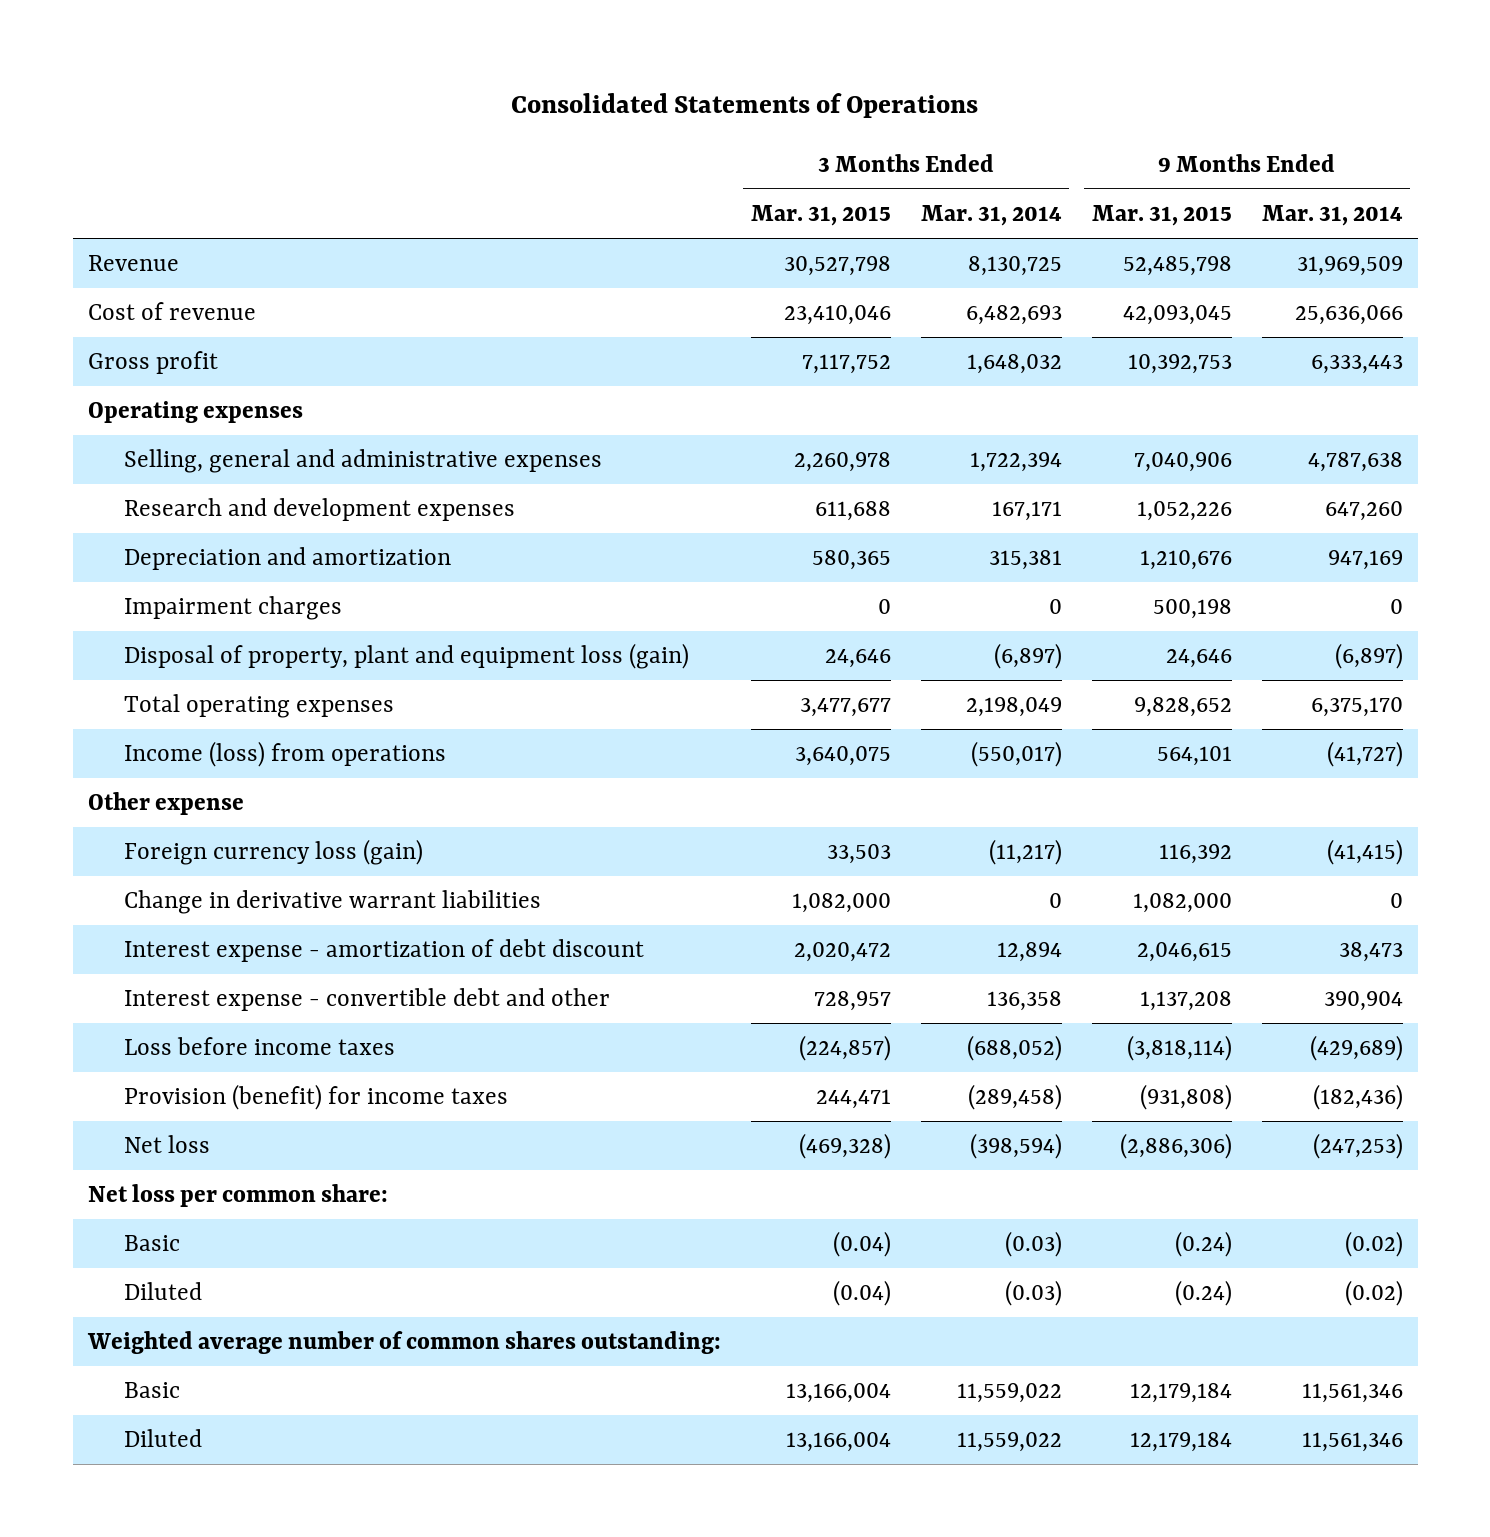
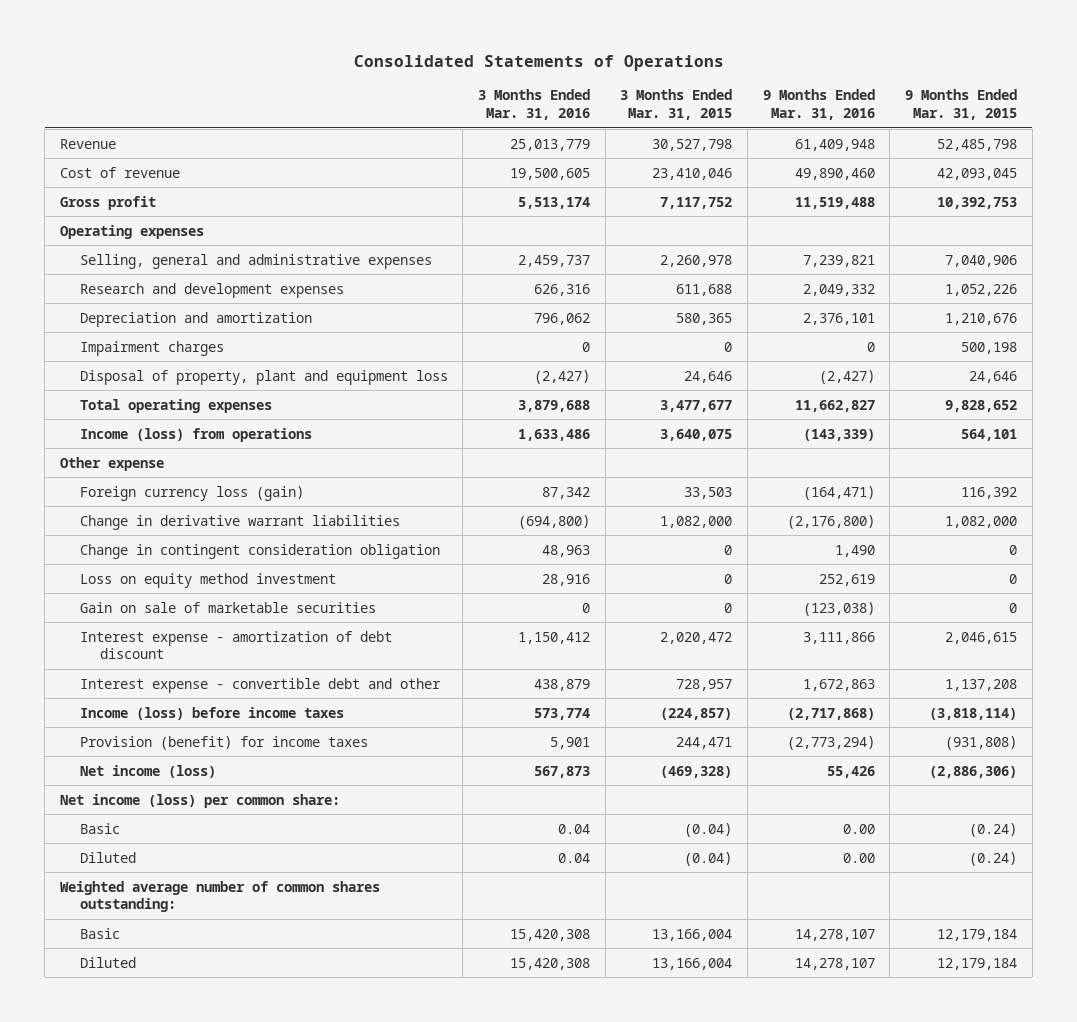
- | 3 Months Ended Mar. 31, 2015 | 3 Months Ended Mar. 31, 2014 | 9 Months Ended Mar. 31, 2015 | 9 Months Ended Mar. 31, 2014
+ | 3 Months Ended Mar. 31, 2016 | 3 Months Ended Mar. 31, 2015 | 9 Months Ended Mar. 31, 2016 | 9 Months Ended Mar. 31, 2015
- Disposal of property, plant and equipment loss (gain) | 24,646 | (6,897) | 24,646 | (6,897)
+ Disposal of property, plant and equipment loss | (2,427) | 24,646 | (2,427) | 24,646
+ Change in contingent consideration obligation | 48,963 | 0 | 1,490 | 0
+ Loss on equity method investment | 28,916 | 0 | 252,619 | 0
+ Gain on sale of marketable securities | 0 | 0 | (123,038) | 0
- Loss before income taxes | (224,857) | (688,052) | (3,818,114) | (429,689)
+ Income (loss) before income taxes | 573,774 | (224,857) | (2,717,868) | (3,818,114)
- Net loss | (469,328) | (398,594) | (2,886,306) | (247,253)
- Net loss per common share:
+ Net income (loss) | 567,873 | (469,328) | 55,426 | (2,886,306)
+ Net income (loss) per common share:

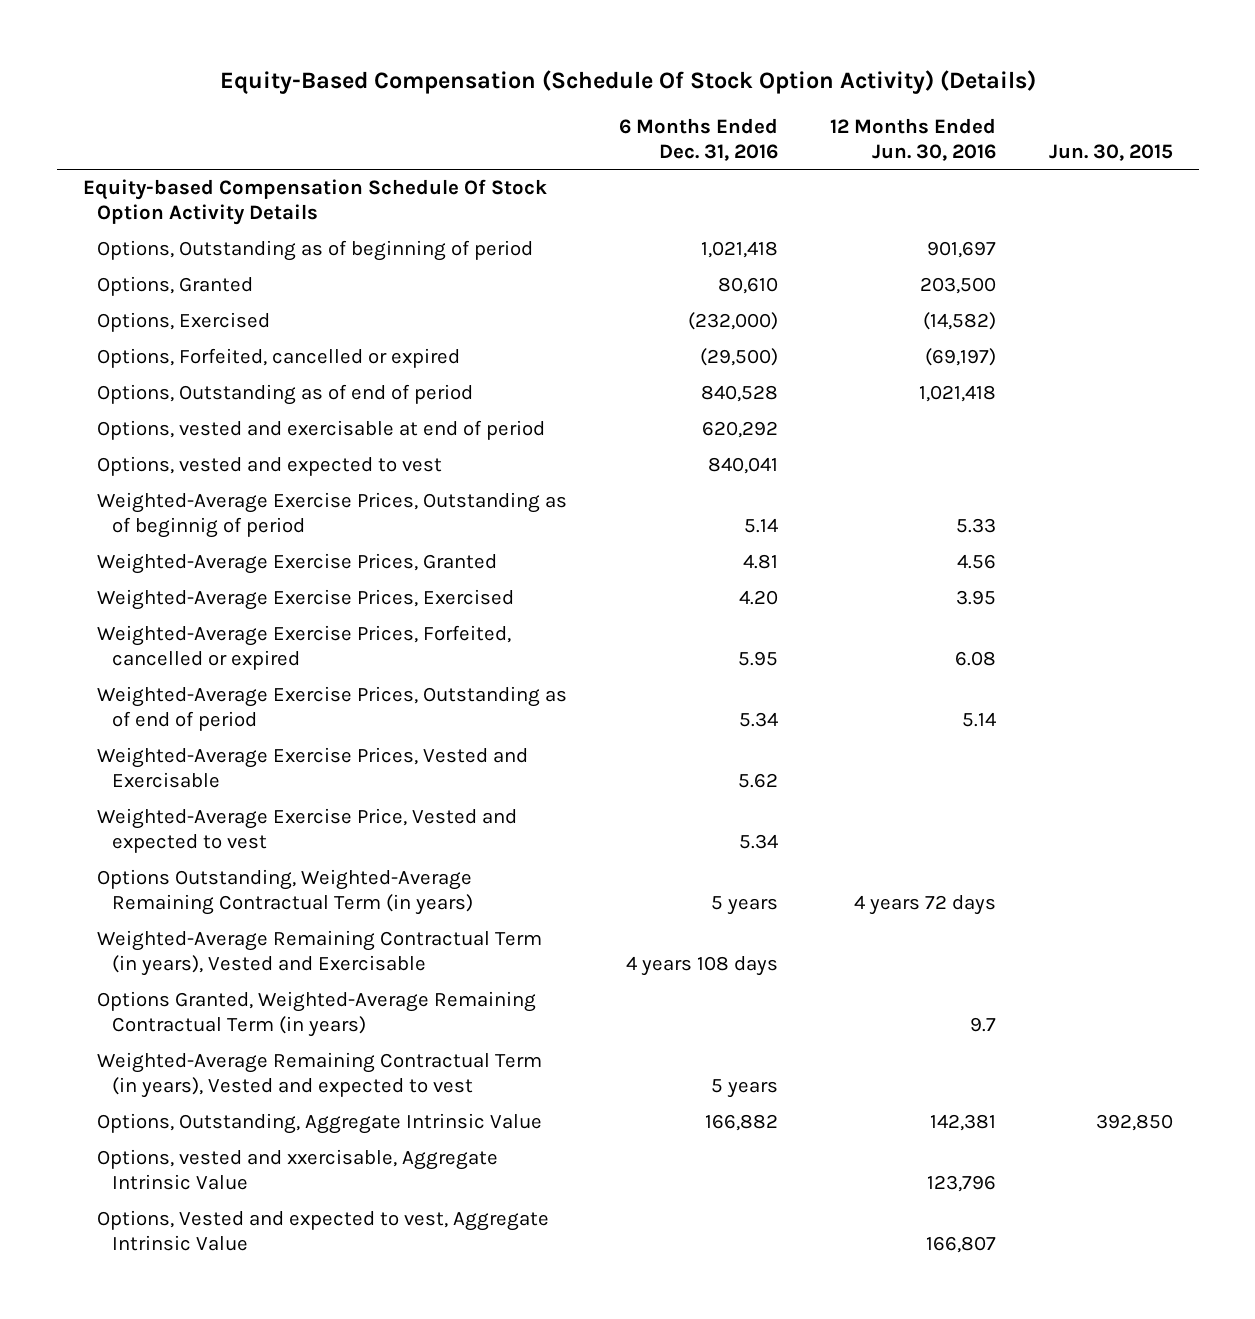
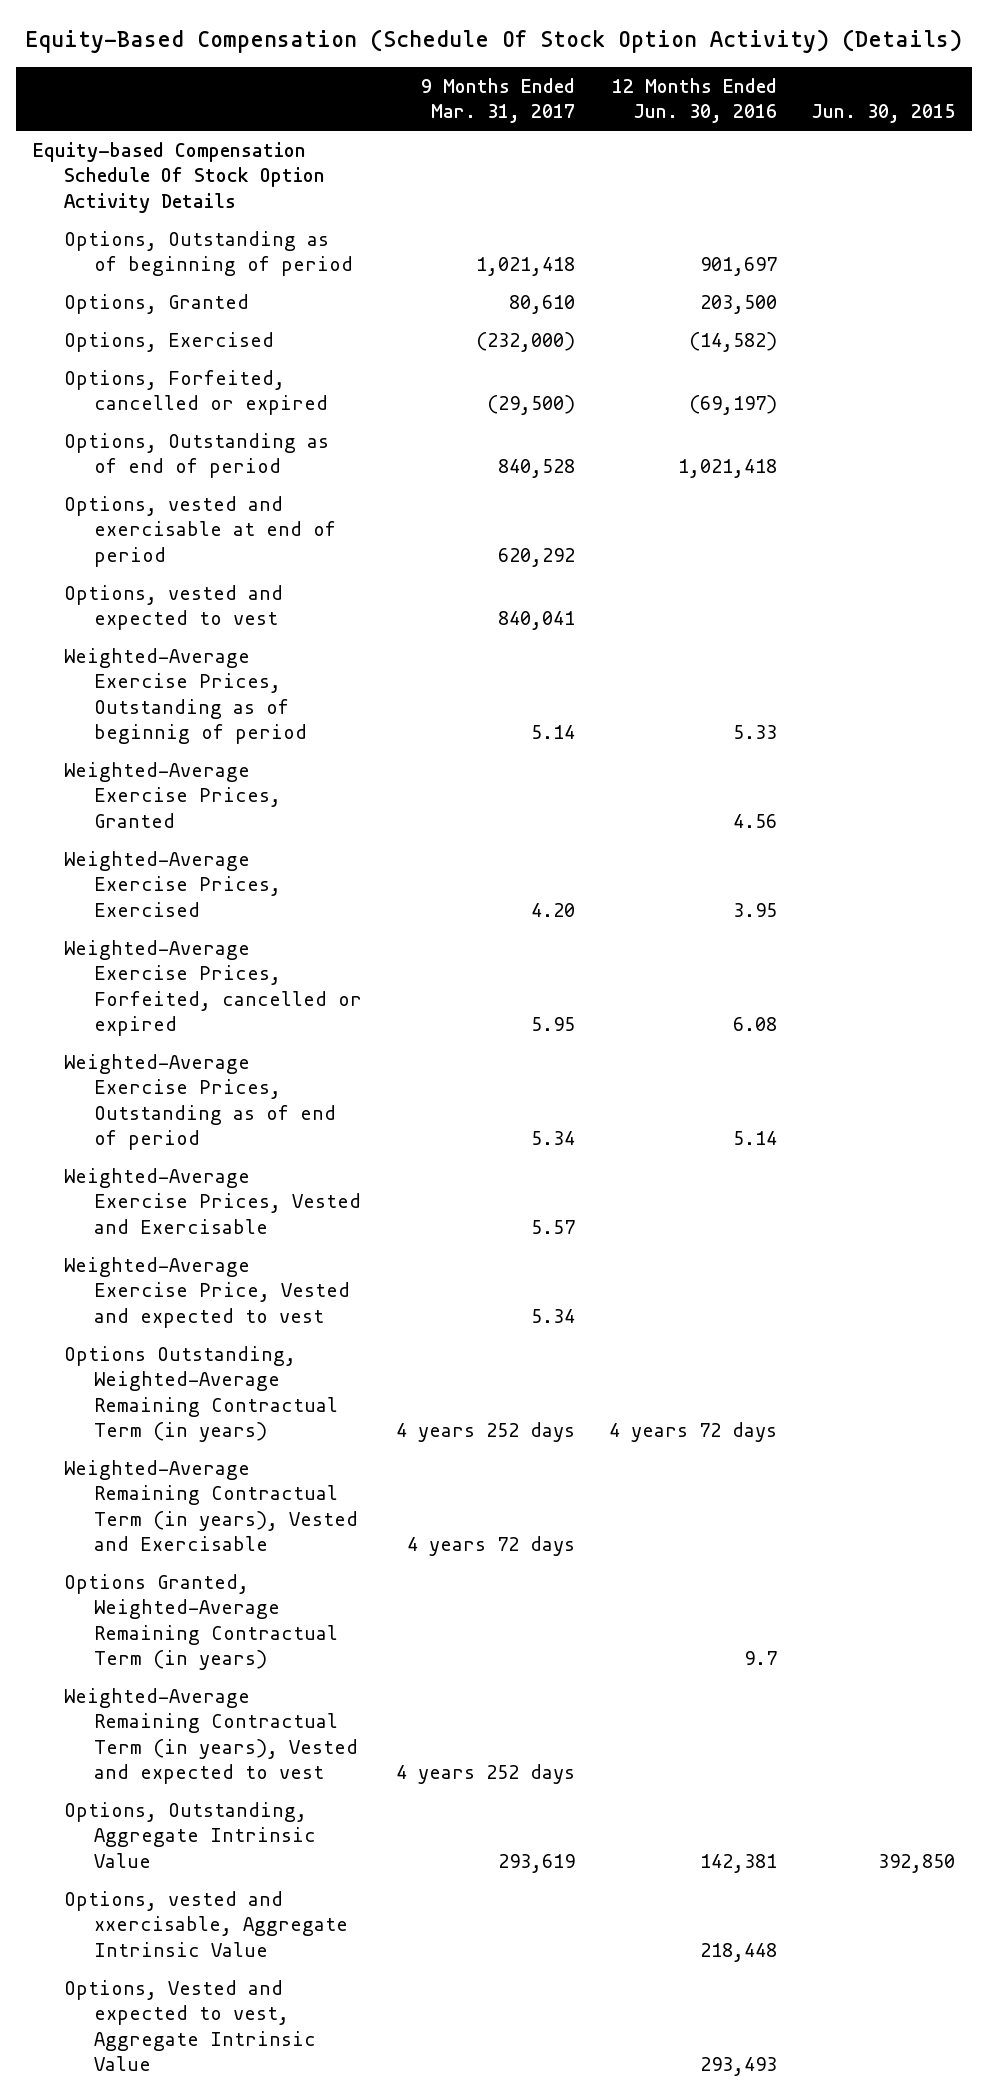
- | 6 Months Ended Dec. 31, 2016 | 12 Months Ended Jun. 30, 2016 | Jun. 30, 2015
+ | 9 Months Ended Mar. 31, 2017 | 12 Months Ended Jun. 30, 2016 | Jun. 30, 2015
- Options, vested and xxercisable, Aggregate Intrinsic Value | | 123,796 |
- Options, Vested and expected to vest, Aggregate Intrinsic Value | | 166,807 |
+ Options, vested and xxercisable, Aggregate Intrinsic Value | | 218,448 |
+ Options, Vested and expected to vest, Aggregate Intrinsic Value | | 293,493 |

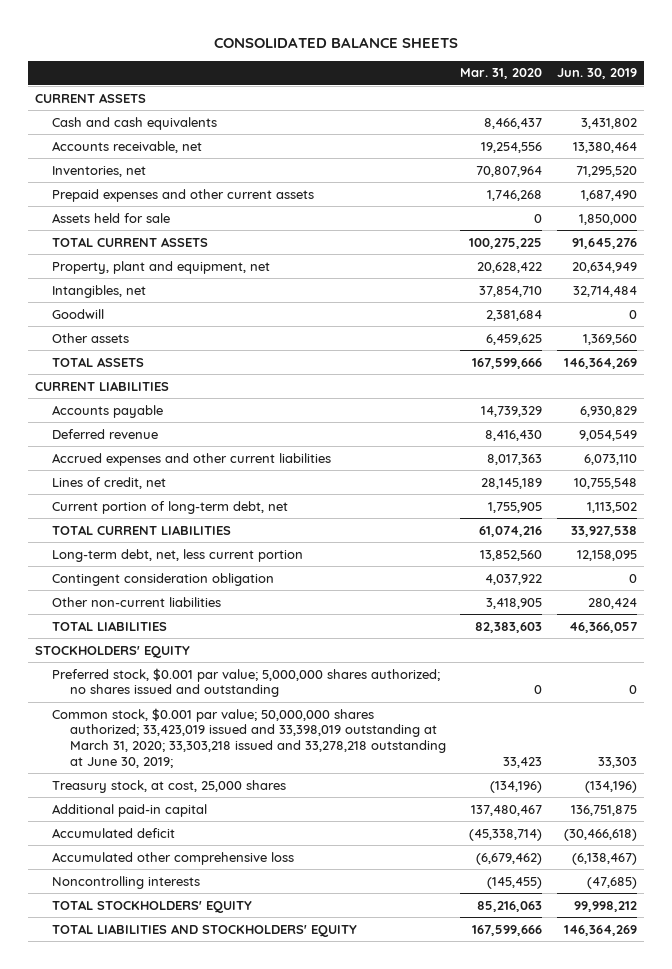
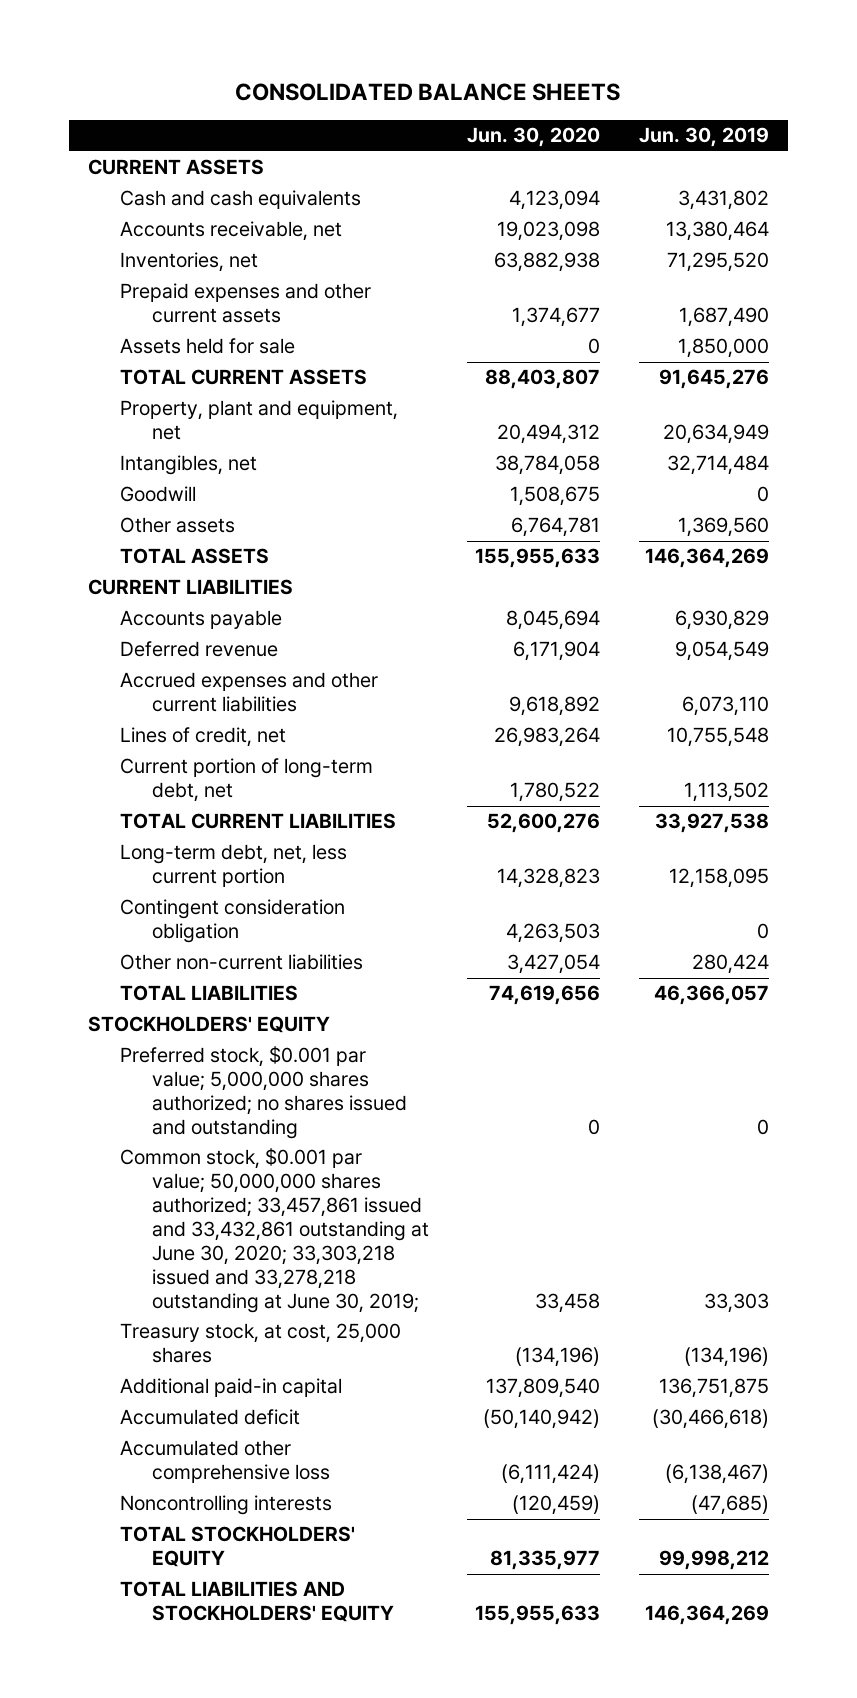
- | Mar. 31, 2020 | Jun. 30, 2019
+ | Jun. 30, 2020 | Jun. 30, 2019
- Common stock, $0.001 par value; 50,000,000 shares authorized; 33,423,019 issued and 33,398,019 outstanding at March 31, 2020; 33,303,218 issued and 33,278,218 outstanding at June 30, 2019; | 33,423 | 33,303
+ Common stock, $0.001 par value; 50,000,000 shares authorized; 33,457,861 issued and 33,432,861 outstanding at June 30, 2020; 33,303,218 issued and 33,278,218 outstanding at June 30, 2019; | 33,458 | 33,303

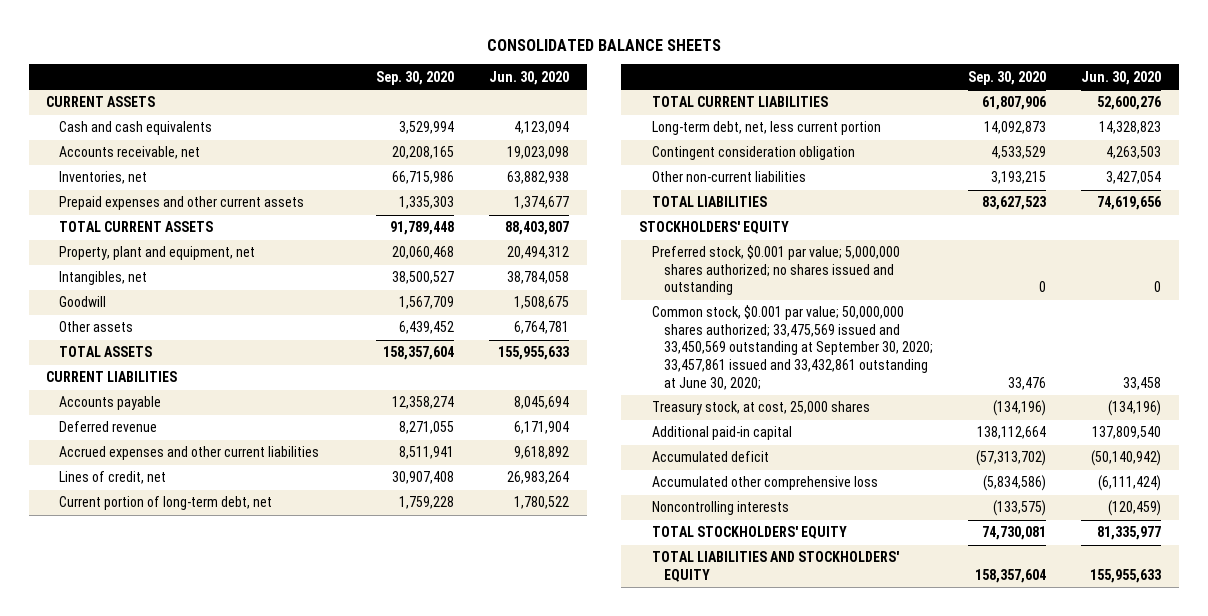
- | Jun. 30, 2020 | Jun. 30, 2019
+ | Sep. 30, 2020 | Jun. 30, 2020
- Assets held for sale | 0 | 1,850,000
- Common stock, $0.001 par value; 50,000,000 shares authorized; 33,457,861 issued and 33,432,861 outstanding at June 30, 2020; 33,303,218 issued and 33,278,218 outstanding at June 30, 2019; | 33,458 | 33,303
+ Common stock, $0.001 par value; 50,000,000 shares authorized; 33,475,569 issued and 33,450,569 outstanding at September 30, 2020; 33,457,861 issued and 33,432,861 outstanding at June 30, 2020; | 33,476 | 33,458

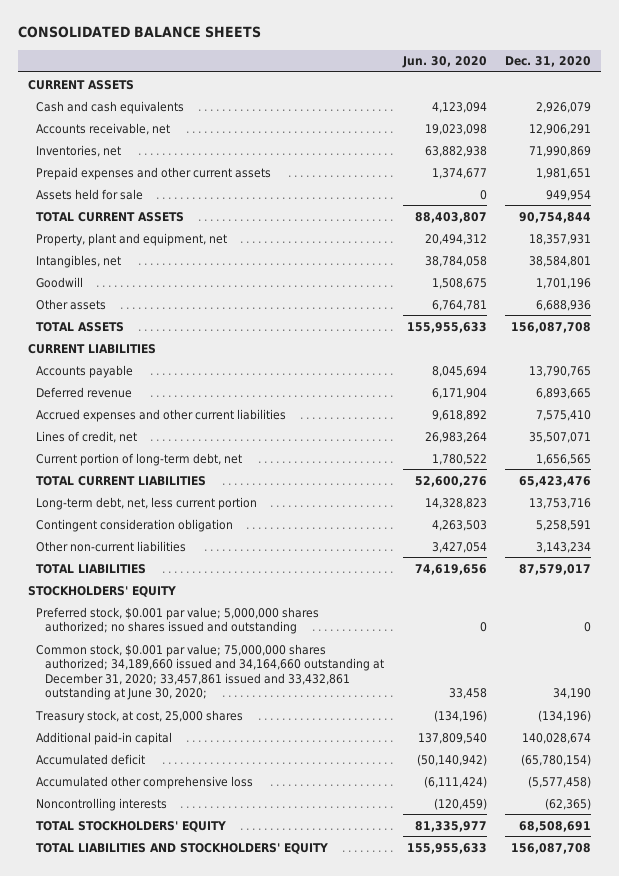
- | Sep. 30, 2020 | Jun. 30, 2020
+ | Jun. 30, 2020 | Dec. 31, 2020
+ Assets held for sale | 0 | 949,954
- Common stock, $0.001 par value; 50,000,000 shares authorized; 33,475,569 issued and 33,450,569 outstanding at September 30, 2020; 33,457,861 issued and 33,432,861 outstanding at June 30, 2020; | 33,476 | 33,458
+ Common stock, $0.001 par value; 75,000,000 shares authorized; 34,189,660 issued and 34,164,660 outstanding at December 31, 2020; 33,457,861 issued and 33,432,861 outstanding at June 30, 2020; | 33,458 | 34,190

